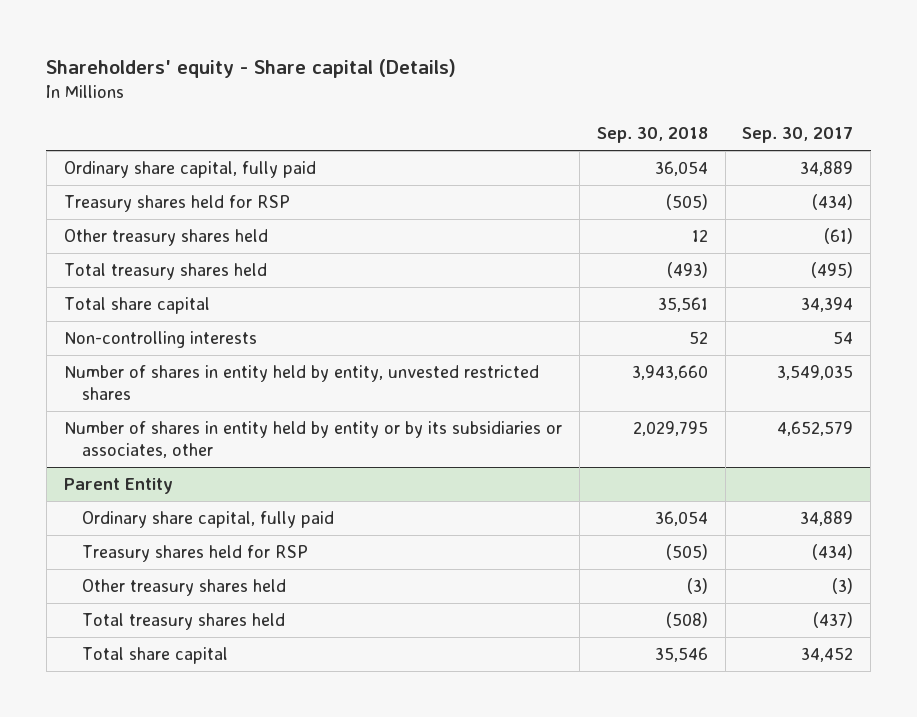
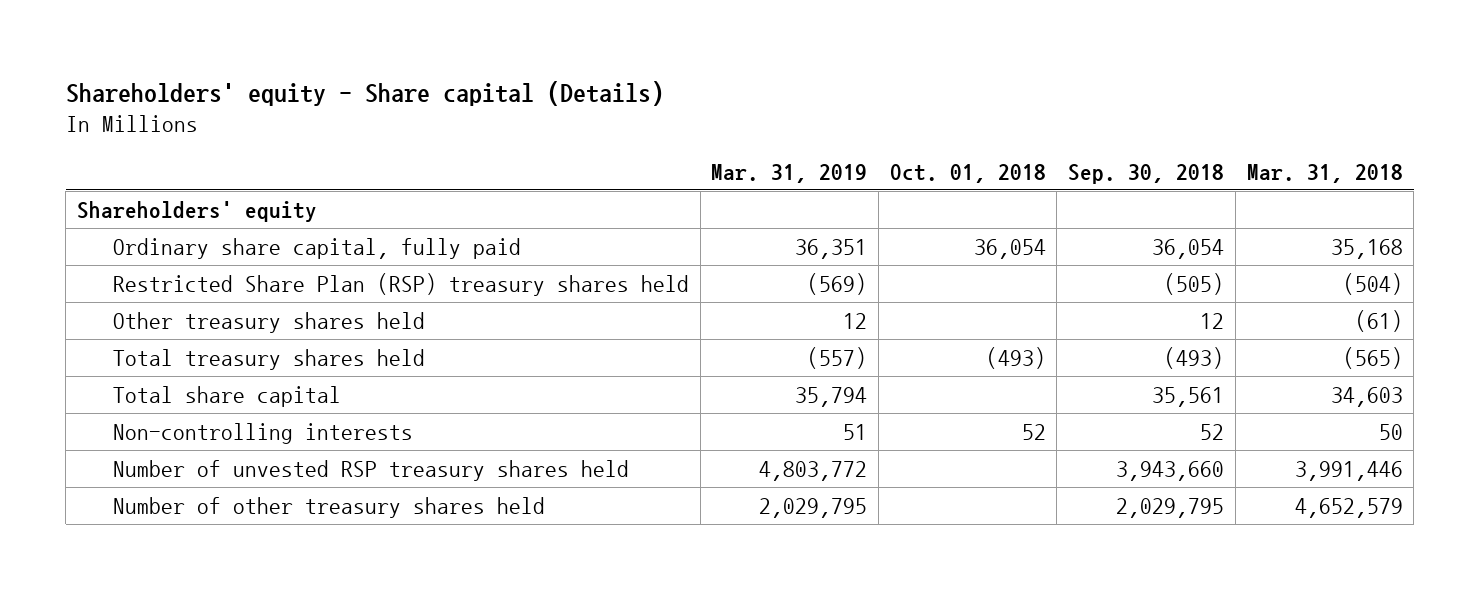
- | Sep. 30, 2018 | Sep. 30, 2017
+ | Mar. 31, 2019 | Oct. 01, 2018 | Sep. 30, 2018 | Mar. 31, 2018
+ Shareholders' equity
- Treasury shares held for RSP | (505) | (434)
+ Restricted Share Plan (RSP) treasury shares held | (569) | | (505) | (504)
- Number of shares in entity held by entity, unvested restricted shares | 3,943,660 | 3,549,035
- Number of shares in entity held by entity or by its subsidiaries or associates, other | 2,029,795 | 4,652,579
- Parent Entity
- Ordinary share capital, fully paid | 36,054 | 34,889
- Treasury shares held for RSP | (505) | (434)
- Other treasury shares held | (3) | (3)
- Total treasury shares held | (508) | (437)
- Total share capital | 35,546 | 34,452
+ Number of unvested RSP treasury shares held | 4,803,772 | | 3,943,660 | 3,991,446
+ Number of other treasury shares held | 2,029,795 | | 2,029,795 | 4,652,579

